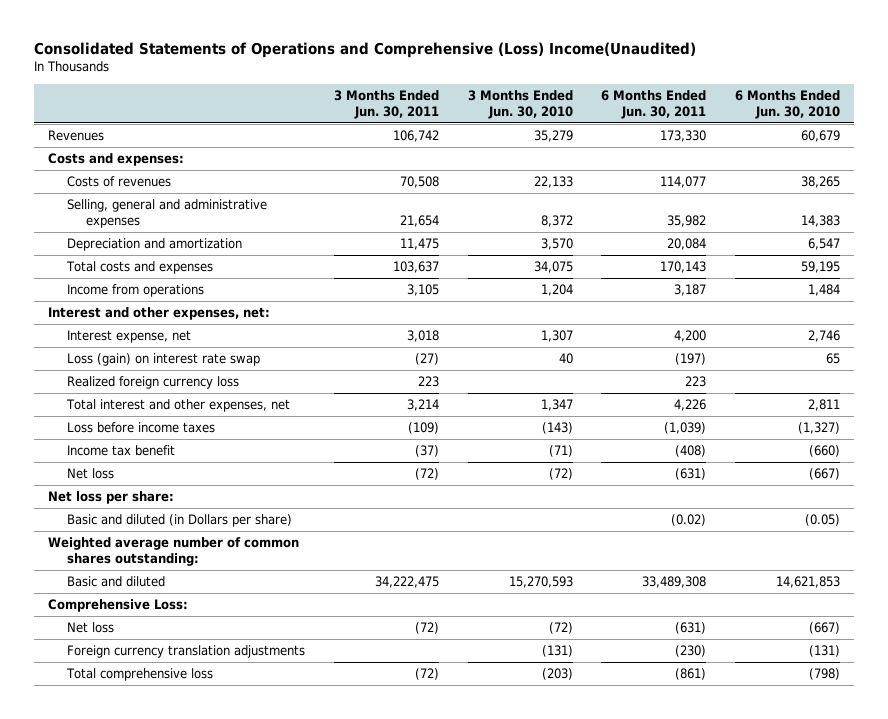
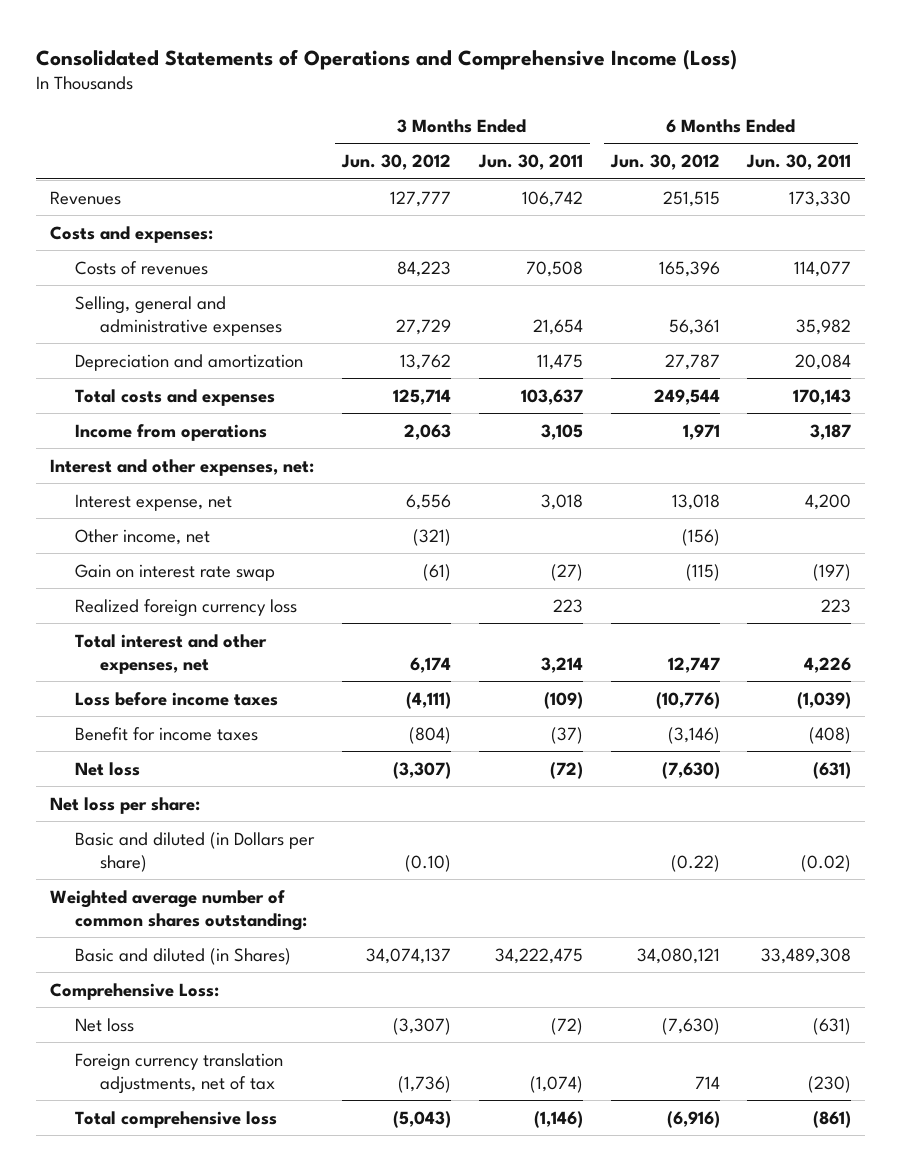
- Consolidated Statements of Operations and Comprehensive (Loss) Income(Unaudited)
+ Consolidated Statements of Operations and Comprehensive Income (Loss)
- | 3 Months Ended Jun. 30, 2011 | 3 Months Ended Jun. 30, 2010 | 6 Months Ended Jun. 30, 2011 | 6 Months Ended Jun. 30, 2010
+ | 3 Months Ended Jun. 30, 2012 | 3 Months Ended Jun. 30, 2011 | 6 Months Ended Jun. 30, 2012 | 6 Months Ended Jun. 30, 2011
- Loss (gain) on interest rate swap | (27) | 40 | (197) | 65
+ Other income, net | (321) | | (156) |
+ Gain on interest rate swap | (61) | (27) | (115) | (197)
- Income tax benefit | (37) | (71) | (408) | (660)
+ Benefit for income taxes | (804) | (37) | (3,146) | (408)
- Basic and diluted | 34,222,475 | 15,270,593 | 33,489,308 | 14,621,853
+ Basic and diluted (in Shares) | 34,074,137 | 34,222,475 | 34,080,121 | 33,489,308
- Foreign currency translation adjustments | | (131) | (230) | (131)
- Total comprehensive loss | (72) | (203) | (861) | (798)
+ Foreign currency translation adjustments, net of tax | (1,736) | (1,074) | 714 | (230)
+ Total comprehensive loss | (5,043) | (1,146) | (6,916) | (861)

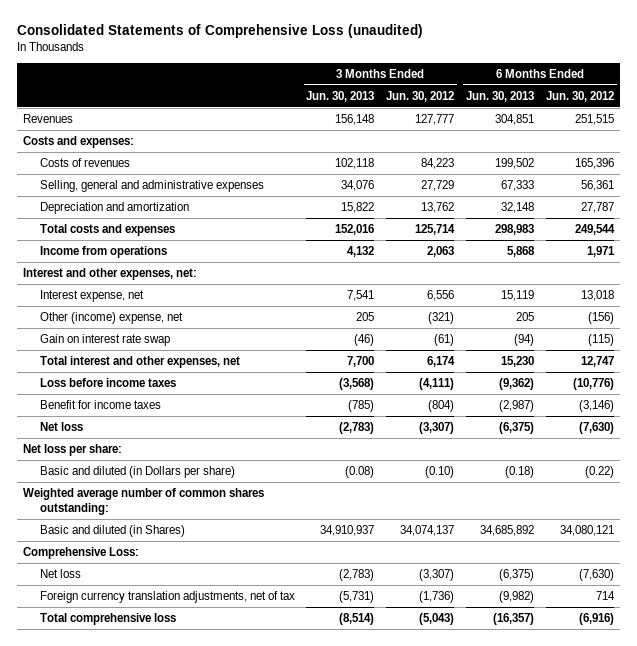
- Consolidated Statements of Operations and Comprehensive Income (Loss)
+ Consolidated Statements of Comprehensive Loss (unaudited)
- | 3 Months Ended Jun. 30, 2012 | 3 Months Ended Jun. 30, 2011 | 6 Months Ended Jun. 30, 2012 | 6 Months Ended Jun. 30, 2011
+ | 3 Months Ended Jun. 30, 2013 | 3 Months Ended Jun. 30, 2012 | 6 Months Ended Jun. 30, 2013 | 6 Months Ended Jun. 30, 2012
- Other income, net | (321) | | (156) |
+ Other (income) expense, net | 205 | (321) | 205 | (156)
- Realized foreign currency loss | | 223 | | 223

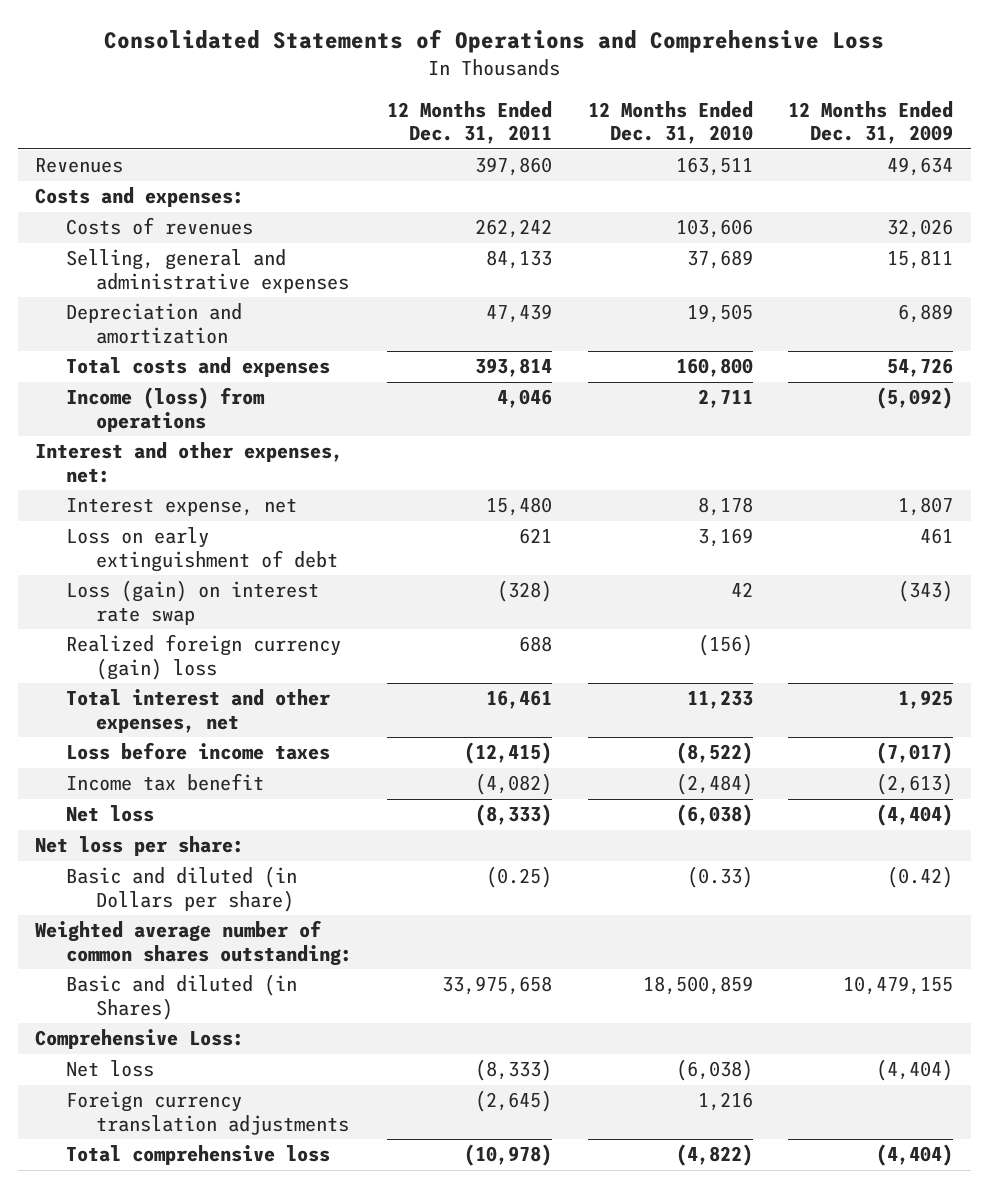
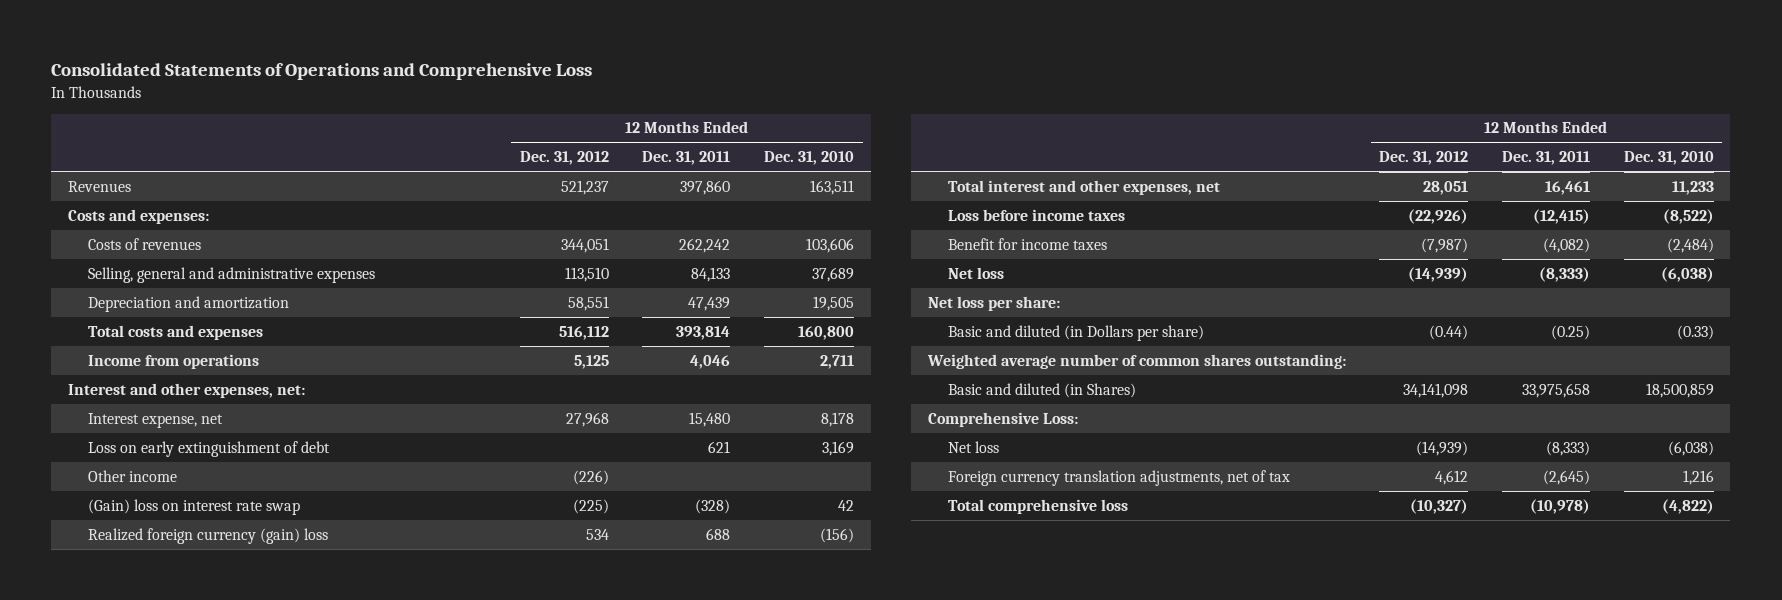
- | 12 Months Ended Dec. 31, 2011 | 12 Months Ended Dec. 31, 2010 | 12 Months Ended Dec. 31, 2009
+ | 12 Months Ended Dec. 31, 2012 | 12 Months Ended Dec. 31, 2011 | 12 Months Ended Dec. 31, 2010
- Income (loss) from operations | 4,046 | 2,711 | (5,092)
+ Income from operations | 5,125 | 4,046 | 2,711
- Loss (gain) on interest rate swap | (328) | 42 | (343)
+ Other income | (226) | |
+ (Gain) loss on interest rate swap | (225) | (328) | 42
- Income tax benefit | (4,082) | (2,484) | (2,613)
+ Benefit for income taxes | (7,987) | (4,082) | (2,484)
- Foreign currency translation adjustments | (2,645) | 1,216 |
+ Foreign currency translation adjustments, net of tax | 4,612 | (2,645) | 1,216

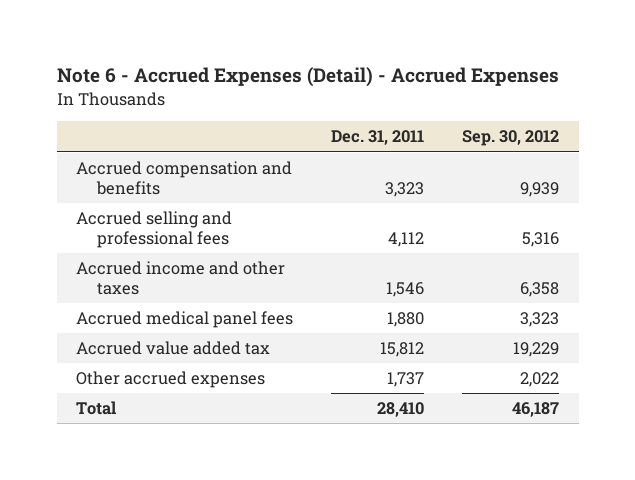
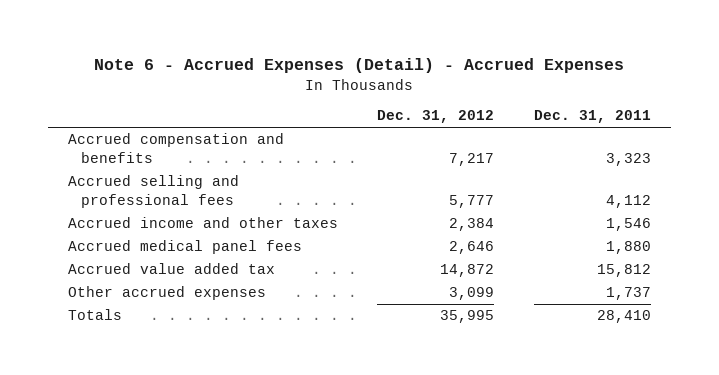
- | Dec. 31, 2011 | Sep. 30, 2012
+ | Dec. 31, 2012 | Dec. 31, 2011
- Total | 28,410 | 46,187
+ Totals | 35,995 | 28,410

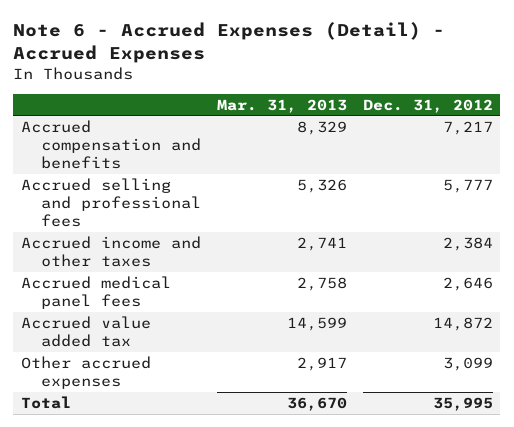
- | Dec. 31, 2012 | Dec. 31, 2011
+ | Mar. 31, 2013 | Dec. 31, 2012
- Totals | 35,995 | 28,410
+ Total | 36,670 | 35,995

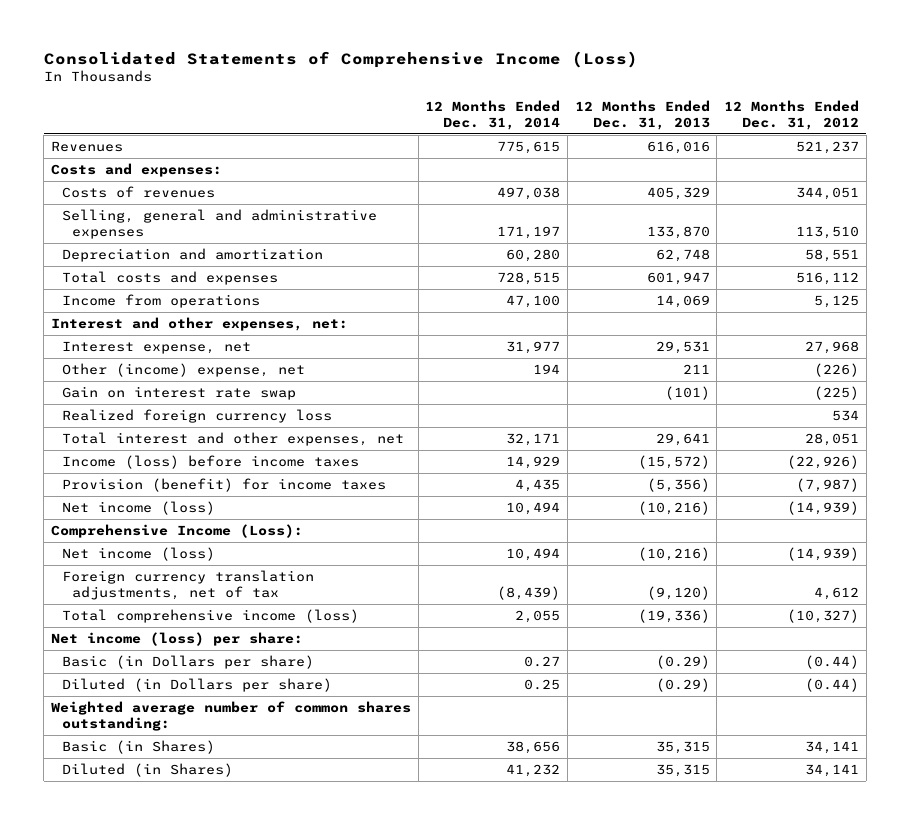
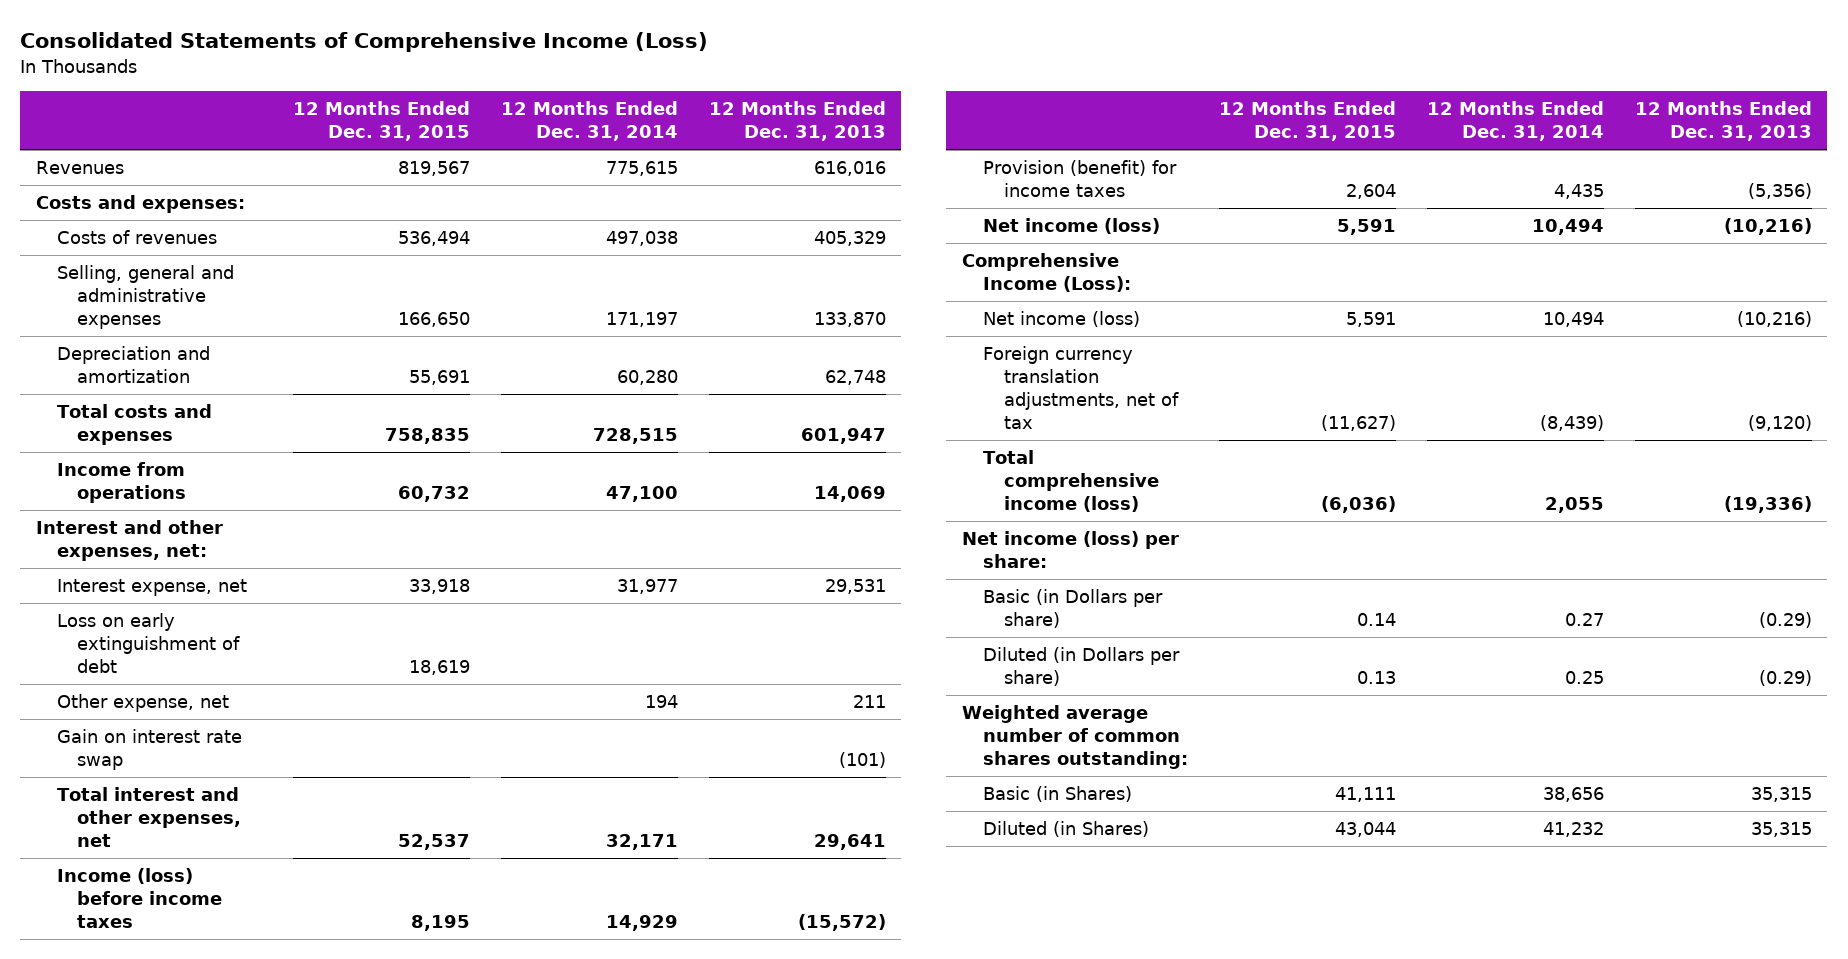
- | 12 Months Ended Dec. 31, 2014 | 12 Months Ended Dec. 31, 2013 | 12 Months Ended Dec. 31, 2012
+ | 12 Months Ended Dec. 31, 2015 | 12 Months Ended Dec. 31, 2014 | 12 Months Ended Dec. 31, 2013
- Other (income) expense, net | 194 | 211 | (226)
+ Loss on early extinguishment of debt | 18,619 | |
+ Other expense, net | | 194 | 211
- Realized foreign currency loss | | | 534

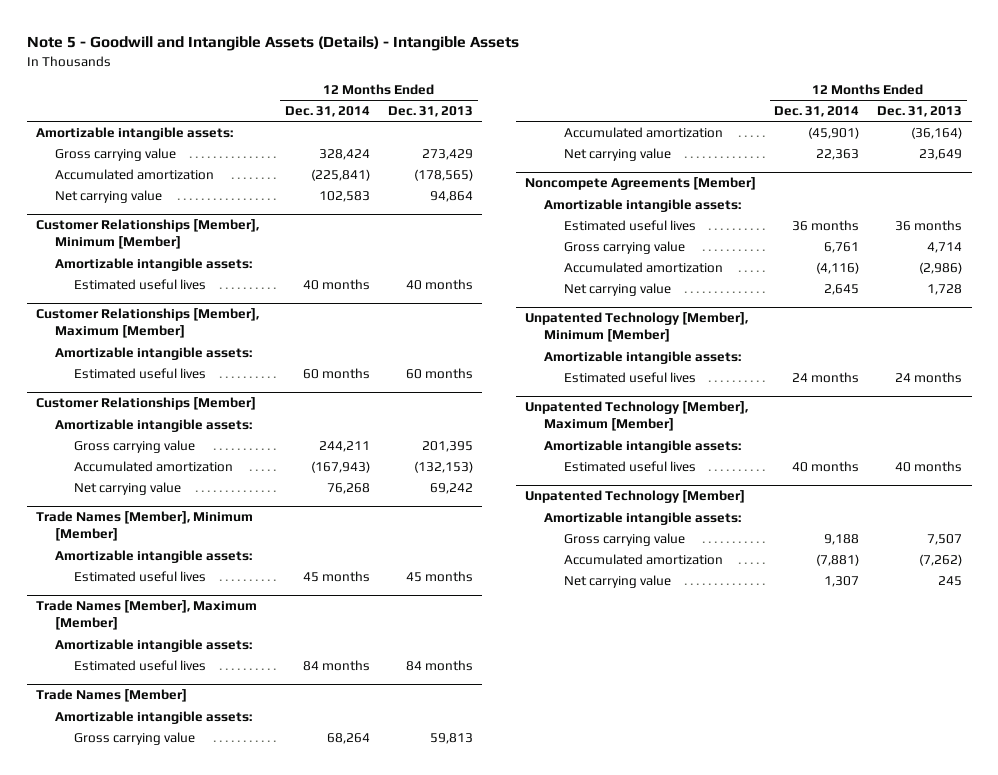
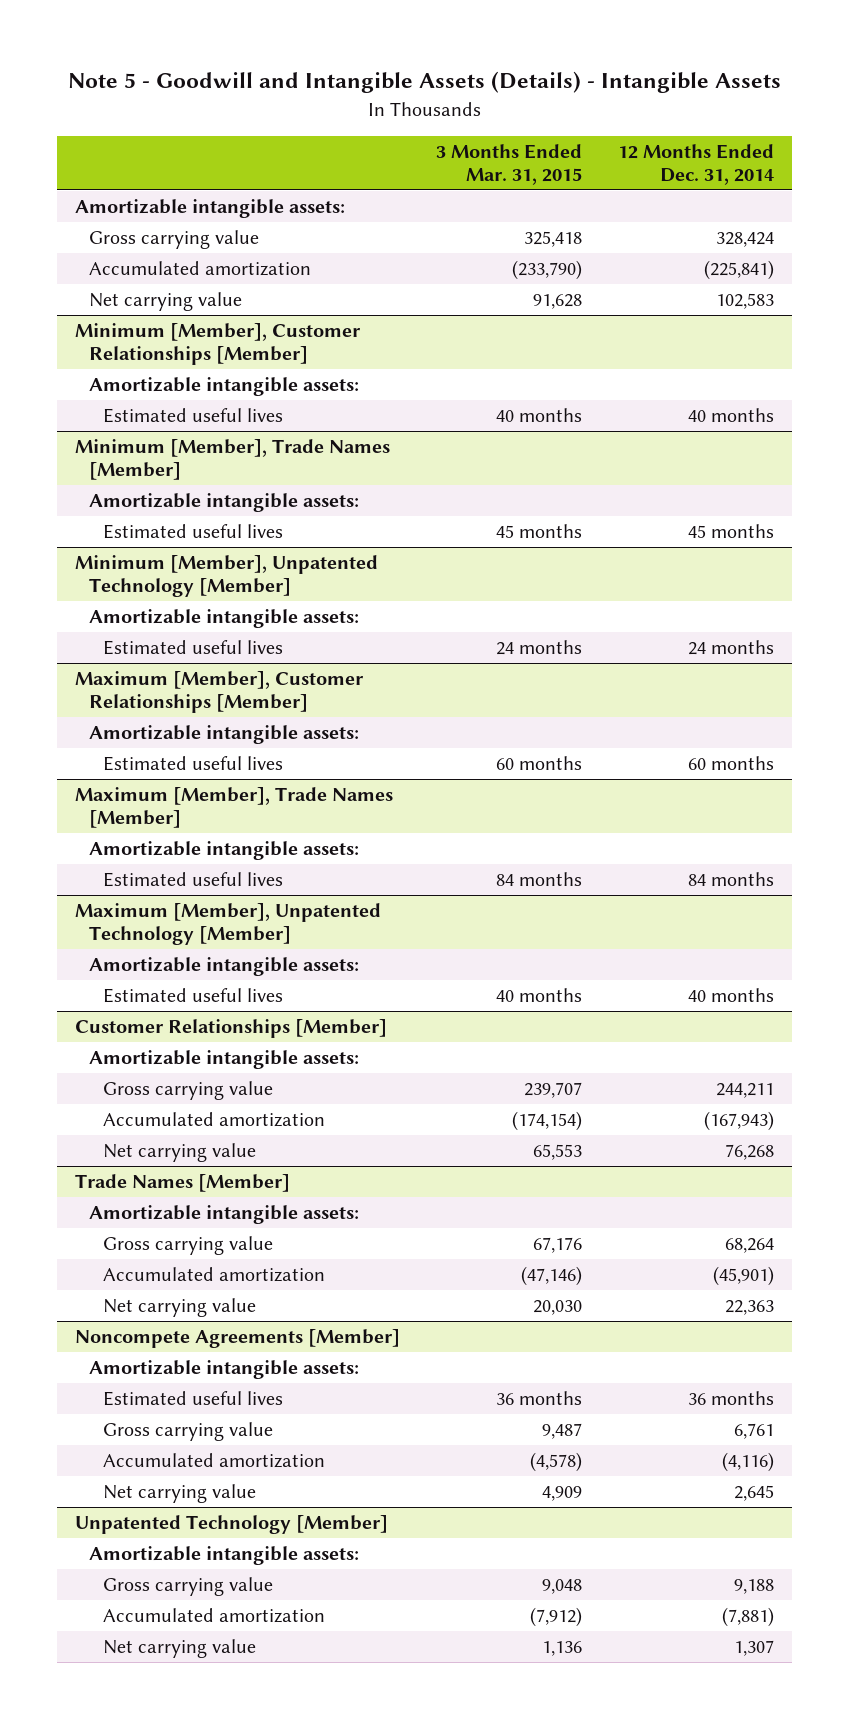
- | 12 Months Ended Dec. 31, 2014 | 12 Months Ended Dec. 31, 2013
+ | 3 Months Ended Mar. 31, 2015 | 12 Months Ended Dec. 31, 2014
- Customer Relationships [Member], Minimum [Member]
+ Minimum [Member], Customer Relationships [Member]
- Customer Relationships [Member], Maximum [Member]
+ Minimum [Member], Trade Names [Member]
+ Estimated useful lives | 45 months | 45 months
+ Minimum [Member], Unpatented Technology [Member]
+ Amortizable intangible assets:
+ Estimated useful lives | 24 months | 24 months
+ Maximum [Member], Customer Relationships [Member]
+ Amortizable intangible assets:
+ Maximum [Member], Trade Names [Member]
+ Amortizable intangible assets:
+ Estimated useful lives | 84 months | 84 months
+ Maximum [Member], Unpatented Technology [Member]
+ Amortizable intangible assets:
+ Estimated useful lives | 40 months | 40 months
- Trade Names [Member], Minimum [Member]
- Amortizable intangible assets:
- Estimated useful lives | 45 months | 45 months
- Trade Names [Member], Maximum [Member]
- Amortizable intangible assets:
- Estimated useful lives | 84 months | 84 months
- Unpatented Technology [Member], Minimum [Member]
- Amortizable intangible assets:
- Estimated useful lives | 24 months | 24 months
- Unpatented Technology [Member], Maximum [Member]
- Amortizable intangible assets:
- Estimated useful lives | 40 months | 40 months

